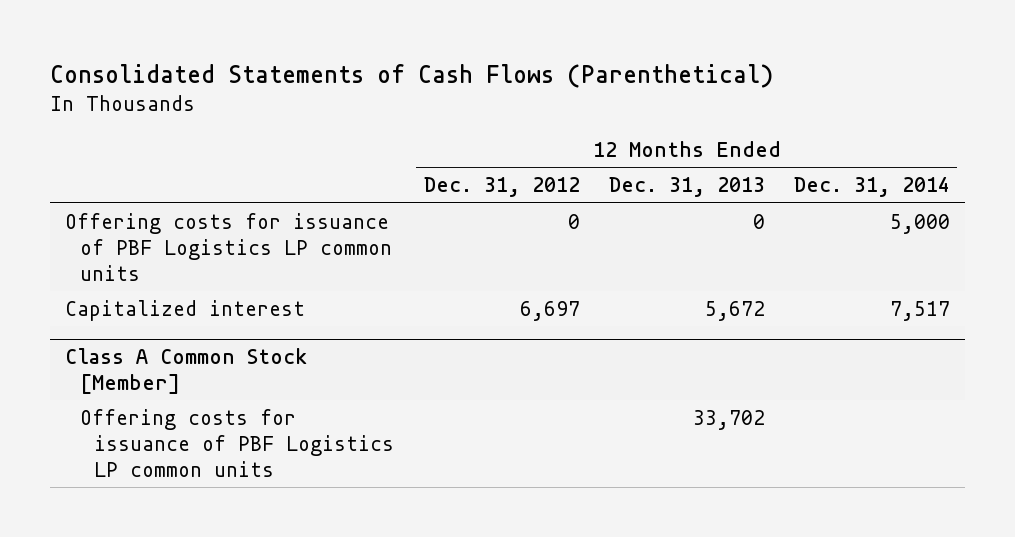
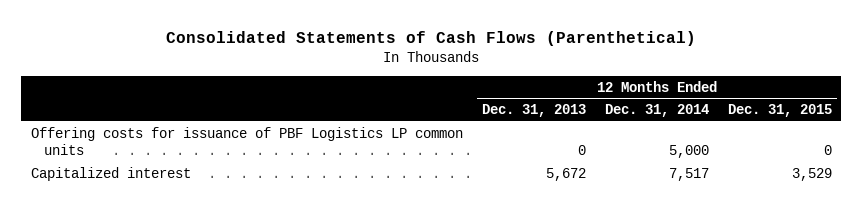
- | 12 Months Ended Dec. 31, 2012 | 12 Months Ended Dec. 31, 2013 | 12 Months Ended Dec. 31, 2014
+ | 12 Months Ended Dec. 31, 2013 | 12 Months Ended Dec. 31, 2014 | 12 Months Ended Dec. 31, 2015
- Class A Common Stock [Member]
- Offering costs for issuance of PBF Logistics LP common units | | 33,702 |

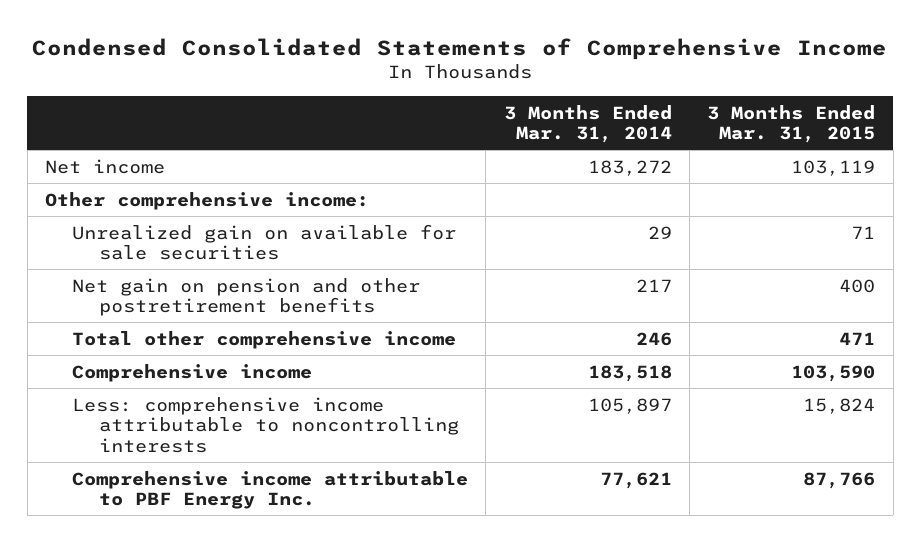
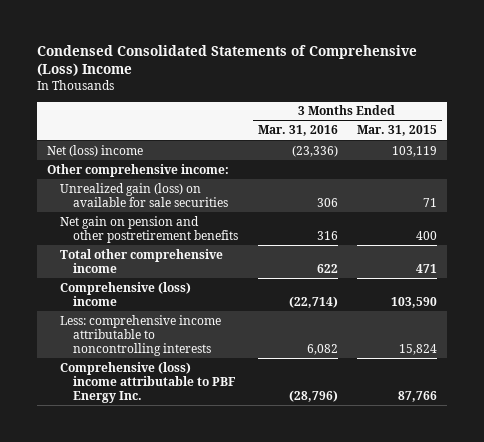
- Condensed Consolidated Statements of Comprehensive Income
+ Condensed Consolidated Statements of Comprehensive (Loss) Income
- | 3 Months Ended Mar. 31, 2014 | 3 Months Ended Mar. 31, 2015
+ | 3 Months Ended Mar. 31, 2016 | 3 Months Ended Mar. 31, 2015
- Net income | 183,272 | 103,119
+ Net (loss) income | (23,336) | 103,119
- Unrealized gain on available for sale securities | 29 | 71
+ Unrealized gain (loss) on available for sale securities | 306 | 71
- Comprehensive income | 183,518 | 103,590
+ Comprehensive (loss) income | (22,714) | 103,590
- Comprehensive income attributable to PBF Energy Inc. | 77,621 | 87,766
+ Comprehensive (loss) income attributable to PBF Energy Inc. | (28,796) | 87,766

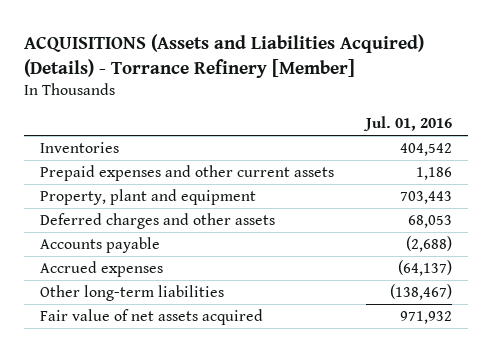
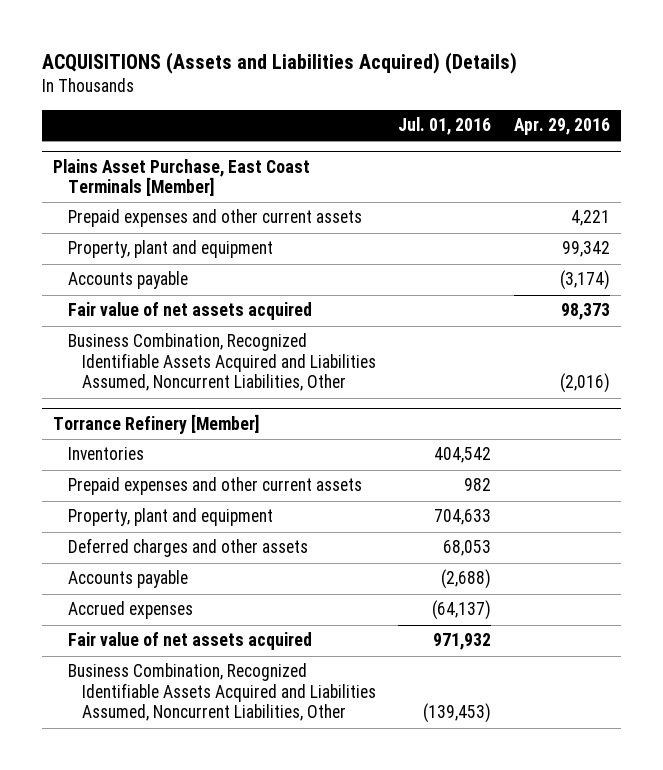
- ACQUISITIONS (Assets and Liabilities Acquired) (Details) - Torrance Refinery [Member]
+ ACQUISITIONS (Assets and Liabilities Acquired) (Details)
- | Jul. 01, 2016
+ | Jul. 01, 2016 | Apr. 29, 2016
+ Plains Asset Purchase, East Coast Terminals [Member]
+ Prepaid expenses and other current assets | | 4,221
+ Property, plant and equipment | | 99,342
+ Accounts payable | | (3,174)
+ Fair value of net assets acquired | | 98,373
+ Business Combination, Recognized Identifiable Assets Acquired and Liabilities Assumed, Noncurrent Liabilities, Other | | (2,016)
+ Torrance Refinery [Member]
- Prepaid expenses and other current assets | 1,186
- Property, plant and equipment | 703,443
+ Prepaid expenses and other current assets | 982 |
+ Property, plant and equipment | 704,633 |
- Other long-term liabilities | (138,467)
+ Business Combination, Recognized Identifiable Assets Acquired and Liabilities Assumed, Noncurrent Liabilities, Other | (139,453) |

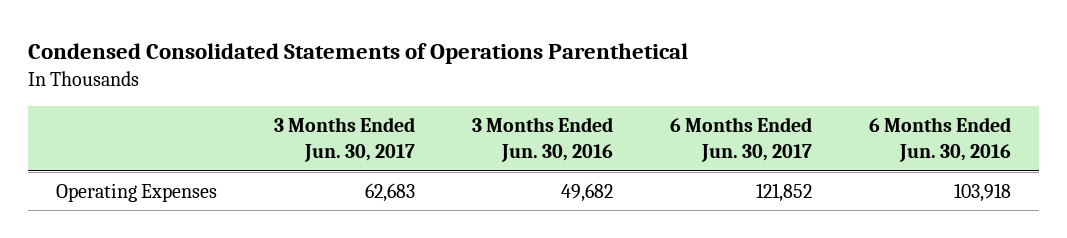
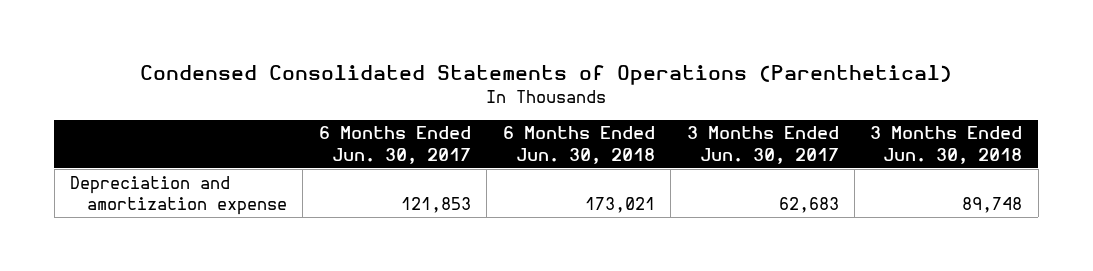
- Condensed Consolidated Statements of Operations Parenthetical
+ Condensed Consolidated Statements of Operations (Parenthetical)
- | 3 Months Ended Jun. 30, 2017 | 3 Months Ended Jun. 30, 2016 | 6 Months Ended Jun. 30, 2017 | 6 Months Ended Jun. 30, 2016
+ | 6 Months Ended Jun. 30, 2017 | 6 Months Ended Jun. 30, 2018 | 3 Months Ended Jun. 30, 2017 | 3 Months Ended Jun. 30, 2018
- Operating Expenses | 62,683 | 49,682 | 121,852 | 103,918
+ Depreciation and amortization expense | 121,853 | 173,021 | 62,683 | 89,748

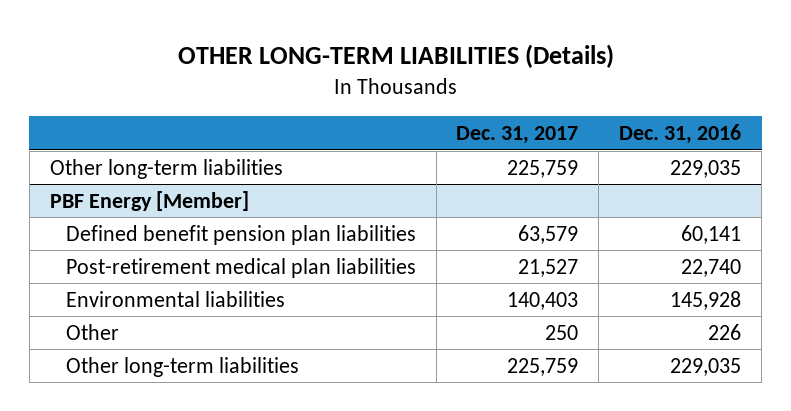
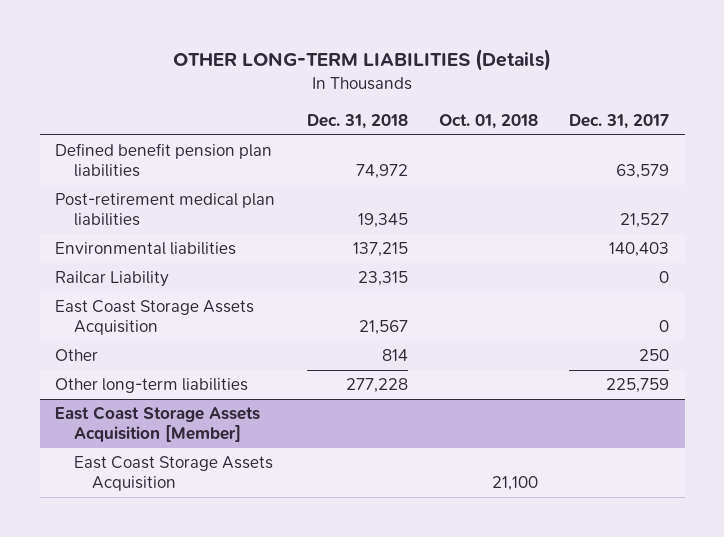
- | Dec. 31, 2017 | Dec. 31, 2016
+ | Dec. 31, 2018 | Oct. 01, 2018 | Dec. 31, 2017
- Other long-term liabilities | 225,759 | 229,035
- PBF Energy [Member]
+ Railcar Liability | 23,315 | | 0
+ East Coast Storage Assets Acquisition | 21,567 | | 0
+ East Coast Storage Assets Acquisition [Member]
+ East Coast Storage Assets Acquisition | | 21,100 |

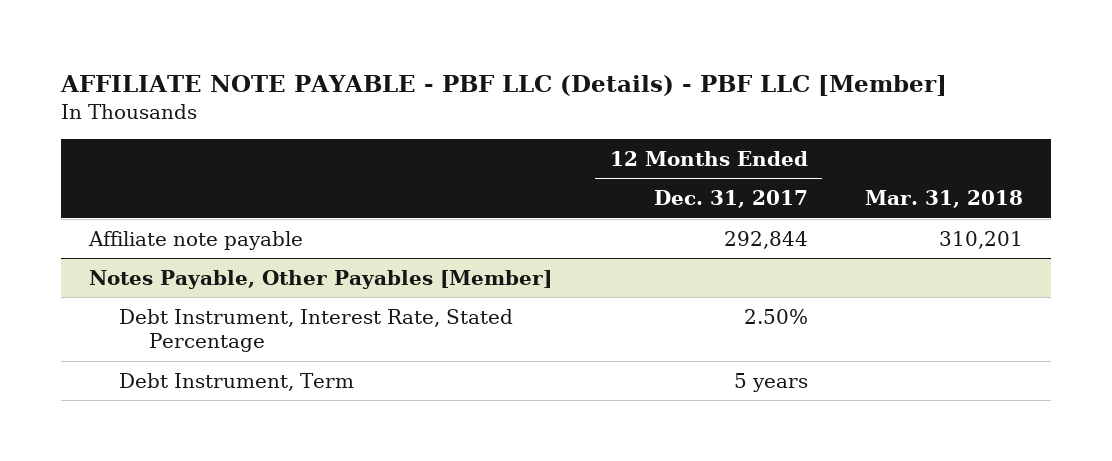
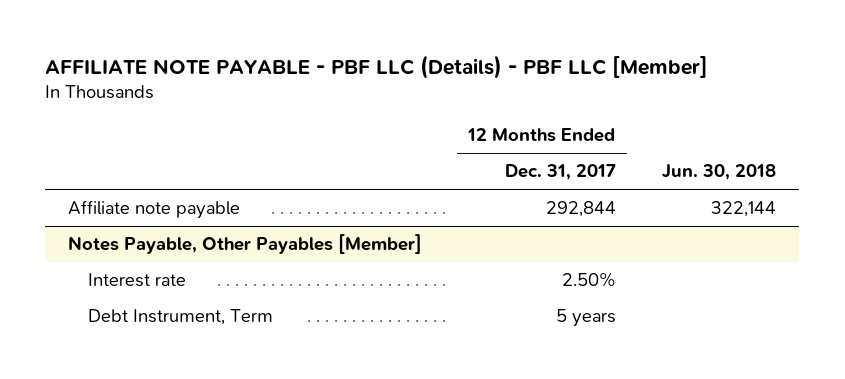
- | 12 Months Ended Dec. 31, 2017 | Mar. 31, 2018
+ | 12 Months Ended Dec. 31, 2017 | Jun. 30, 2018
@ Notes Payable, Other Payables [Member]
- Debt Instrument, Interest Rate, Stated Percentage | 2.50% |
+ Interest rate | 2.50% |

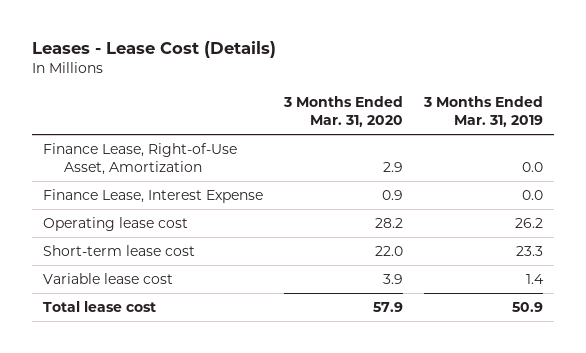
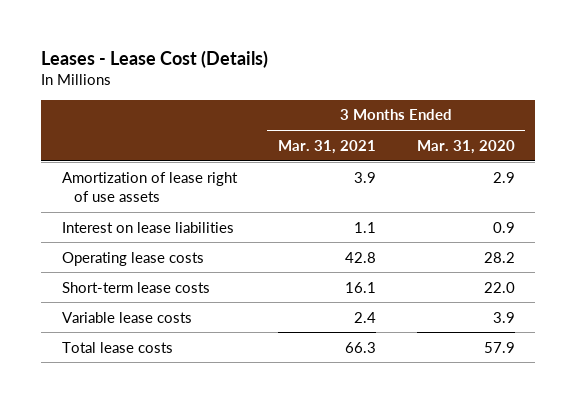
- | 3 Months Ended Mar. 31, 2020 | 3 Months Ended Mar. 31, 2019
+ | 3 Months Ended Mar. 31, 2021 | 3 Months Ended Mar. 31, 2020
- Finance Lease, Right-of-Use Asset, Amortization | 2.9 | 0.0
- Finance Lease, Interest Expense | 0.9 | 0.0
- Operating lease cost | 28.2 | 26.2
- Short-term lease cost | 22.0 | 23.3
- Variable lease cost | 3.9 | 1.4
- Total lease cost | 57.9 | 50.9
+ Amortization of lease right of use assets | 3.9 | 2.9
+ Interest on lease liabilities | 1.1 | 0.9
+ Operating lease costs | 42.8 | 28.2
+ Short-term lease costs | 16.1 | 22.0
+ Variable lease costs | 2.4 | 3.9
+ Total lease costs | 66.3 | 57.9

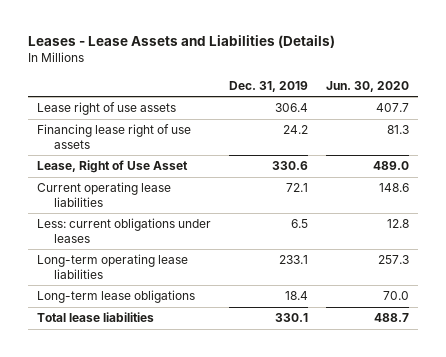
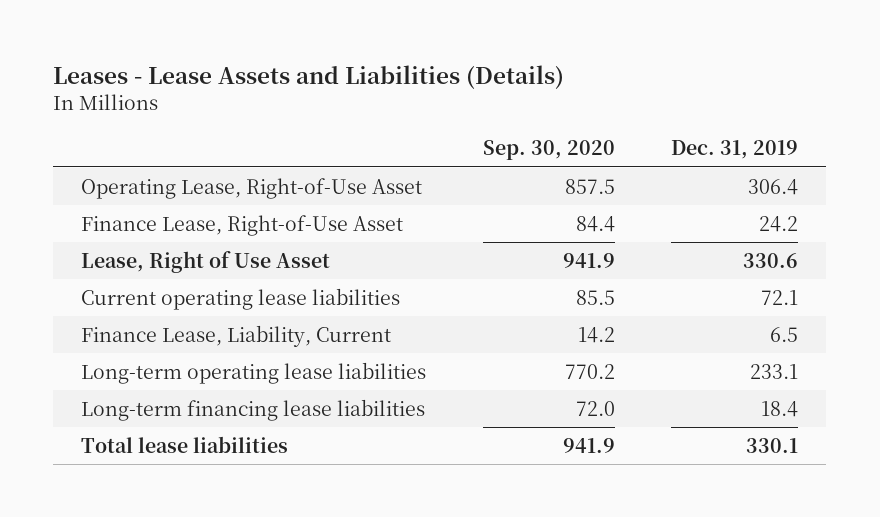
- | Dec. 31, 2019 | Jun. 30, 2020
+ | Sep. 30, 2020 | Dec. 31, 2019
- Lease right of use assets | 306.4 | 407.7
- Financing lease right of use assets | 24.2 | 81.3
+ Operating Lease, Right-of-Use Asset | 857.5 | 306.4
+ Finance Lease, Right-of-Use Asset | 84.4 | 24.2
- Less: current obligations under leases | 6.5 | 12.8
+ Finance Lease, Liability, Current | 14.2 | 6.5
- Long-term lease obligations | 18.4 | 70.0
+ Long-term financing lease liabilities | 72.0 | 18.4

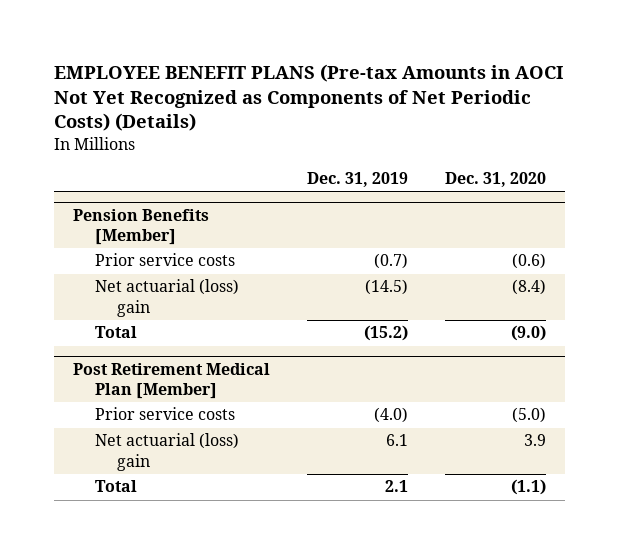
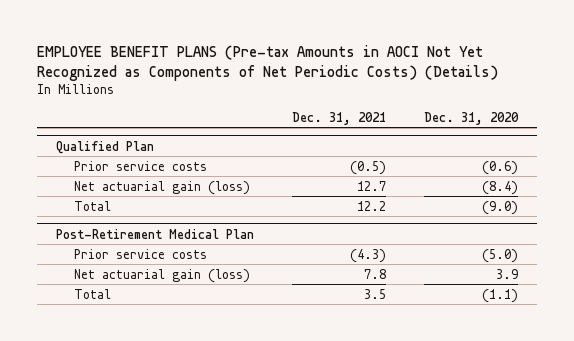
- | Dec. 31, 2019 | Dec. 31, 2020
+ | Dec. 31, 2021 | Dec. 31, 2020
- Pension Benefits [Member]
+ Qualified Plan
- Net actuarial (loss) gain | (14.5) | (8.4)
+ Net actuarial gain (loss) | 12.7 | (8.4)
- Post Retirement Medical Plan [Member]
+ Post-Retirement Medical Plan
- Net actuarial (loss) gain | 6.1 | 3.9
+ Net actuarial gain (loss) | 7.8 | 3.9

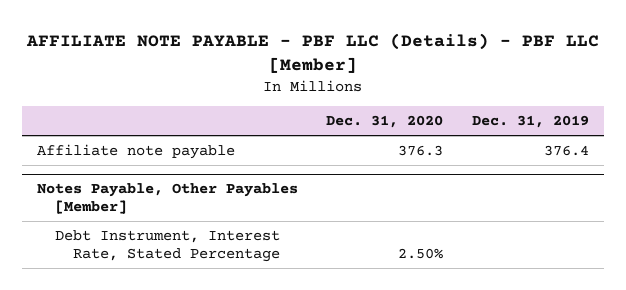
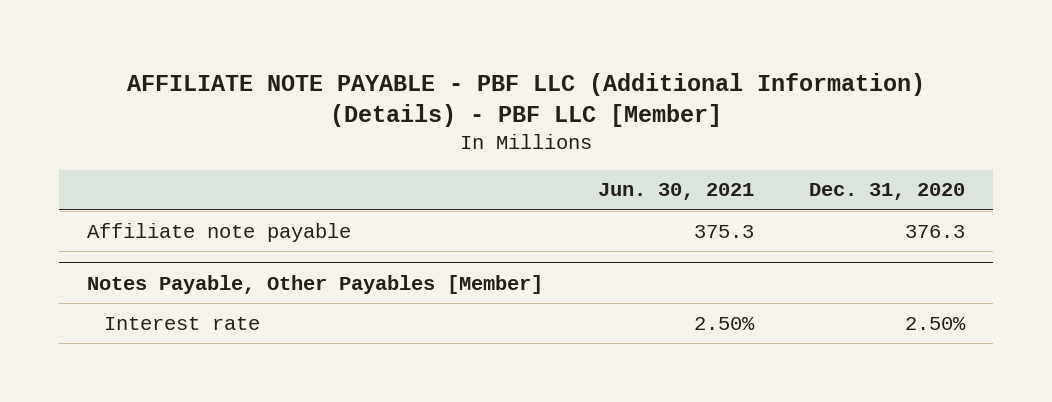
- AFFILIATE NOTE PAYABLE - PBF LLC (Details) - PBF LLC [Member]
+ AFFILIATE NOTE PAYABLE - PBF LLC (Additional Information) (Details) - PBF LLC [Member]
- | Dec. 31, 2020 | Dec. 31, 2019
+ | Jun. 30, 2021 | Dec. 31, 2020
@ Notes Payable, Other Payables [Member]
- Debt Instrument, Interest Rate, Stated Percentage | 2.50% |
+ Interest rate | 2.50% | 2.50%

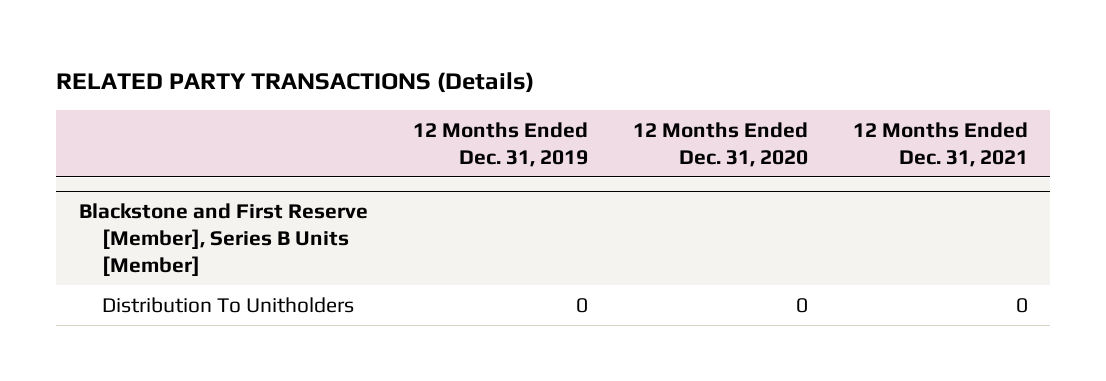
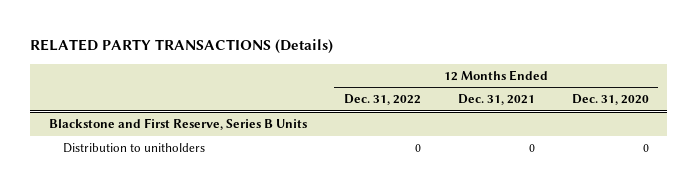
- | 12 Months Ended Dec. 31, 2019 | 12 Months Ended Dec. 31, 2020 | 12 Months Ended Dec. 31, 2021
+ | 12 Months Ended Dec. 31, 2022 | 12 Months Ended Dec. 31, 2021 | 12 Months Ended Dec. 31, 2020
- Blackstone and First Reserve [Member], Series B Units [Member]
- Distribution To Unitholders | 0 | 0 | 0
+ Blackstone and First Reserve, Series B Units
+ Distribution to unitholders | 0 | 0 | 0

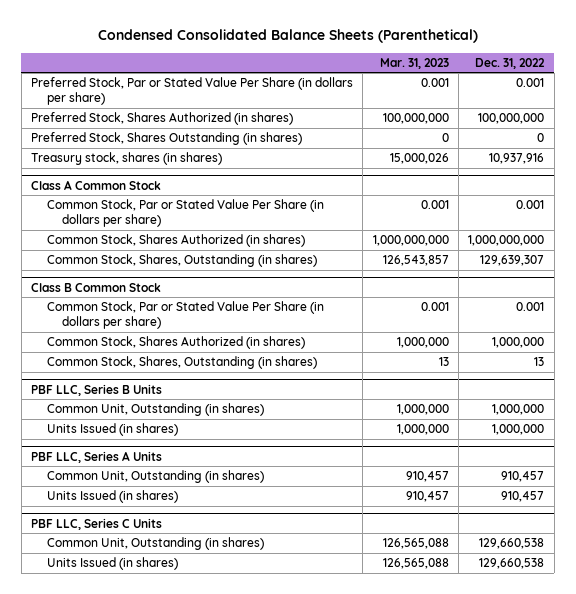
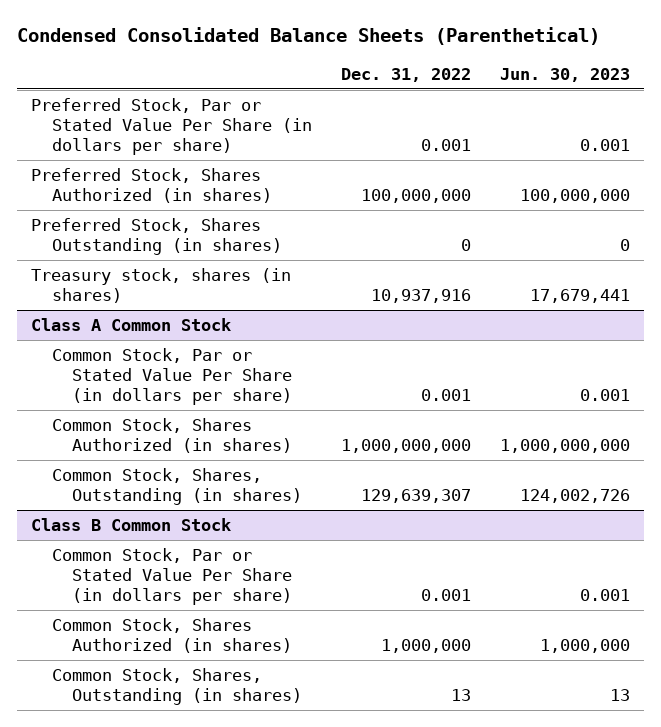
- | Mar. 31, 2023 | Dec. 31, 2022
+ | Dec. 31, 2022 | Jun. 30, 2023
- PBF LLC, Series B Units
- Common Unit, Outstanding (in shares) | 1,000,000 | 1,000,000
- Units Issued (in shares) | 1,000,000 | 1,000,000
- PBF LLC, Series A Units
- Common Unit, Outstanding (in shares) | 910,457 | 910,457
- Units Issued (in shares) | 910,457 | 910,457
- PBF LLC, Series C Units
- Common Unit, Outstanding (in shares) | 126,565,088 | 129,660,538
- Units Issued (in shares) | 126,565,088 | 129,660,538

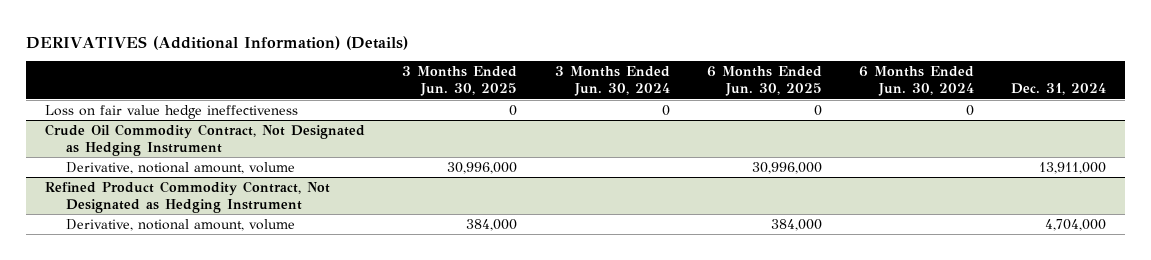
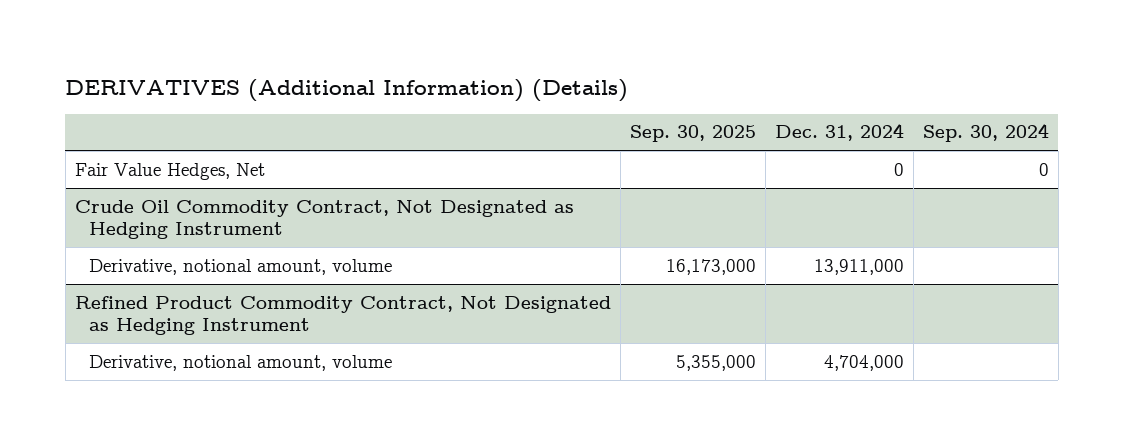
- | 3 Months Ended Jun. 30, 2025 | 3 Months Ended Jun. 30, 2024 | 6 Months Ended Jun. 30, 2025 | 6 Months Ended Jun. 30, 2024 | Dec. 31, 2024
+ | Sep. 30, 2025 | Dec. 31, 2024 | Sep. 30, 2024
- Loss on fair value hedge ineffectiveness | 0 | 0 | 0 | 0 |
+ Fair Value Hedges, Net | | 0 | 0

